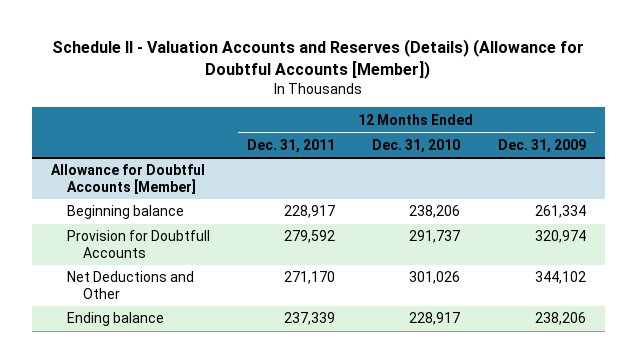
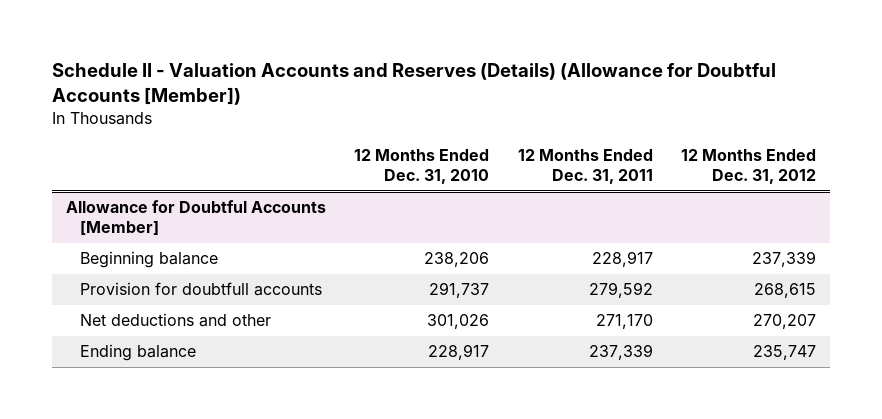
- | 12 Months Ended Dec. 31, 2011 | 12 Months Ended Dec. 31, 2010 | 12 Months Ended Dec. 31, 2009
+ | 12 Months Ended Dec. 31, 2010 | 12 Months Ended Dec. 31, 2011 | 12 Months Ended Dec. 31, 2012
@ Allowance for Doubtful Accounts [Member]
- Provision for Doubtfull Accounts | 279,592 | 291,737 | 320,974
- Net Deductions and Other | 271,170 | 301,026 | 344,102
+ Provision for doubtfull accounts | 291,737 | 279,592 | 268,615
+ Net deductions and other | 301,026 | 271,170 | 270,207

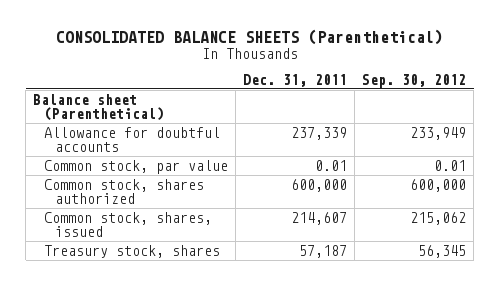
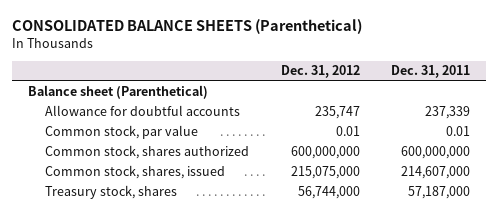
- | Dec. 31, 2011 | Sep. 30, 2012
+ | Dec. 31, 2012 | Dec. 31, 2011
- Common stock, shares authorized | 600,000 | 600,000
- Common stock, shares, issued | 214,607 | 215,062
- Treasury stock, shares | 57,187 | 56,345
+ Common stock, shares authorized | 600,000,000 | 600,000,000
+ Common stock, shares, issued | 215,075,000 | 214,607,000
+ Treasury stock, shares | 56,744,000 | 57,187,000

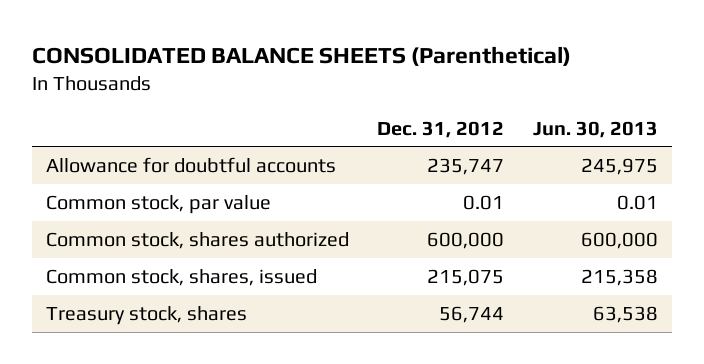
- | Dec. 31, 2012 | Dec. 31, 2011
+ | Dec. 31, 2012 | Jun. 30, 2013
- Balance sheet (Parenthetical)
- Common stock, shares authorized | 600,000,000 | 600,000,000
- Common stock, shares, issued | 215,075,000 | 214,607,000
- Treasury stock, shares | 56,744,000 | 57,187,000
+ Common stock, shares authorized | 600,000 | 600,000
+ Common stock, shares, issued | 215,075 | 215,358
+ Treasury stock, shares | 56,744 | 63,538

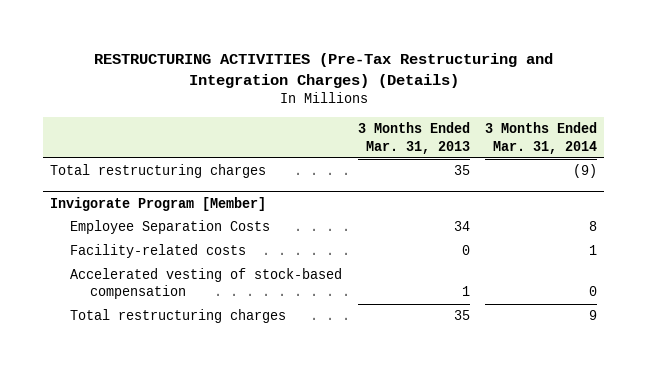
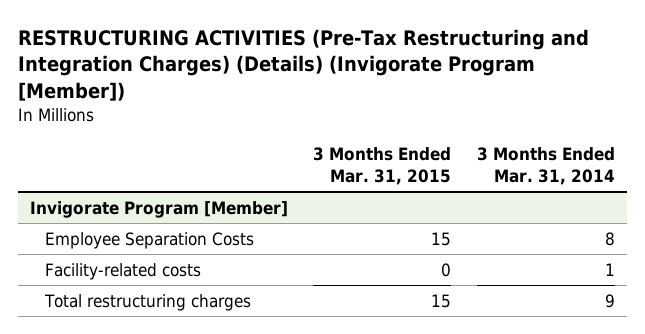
- RESTRUCTURING ACTIVITIES (Pre-Tax Restructuring and Integration Charges) (Details)
+ RESTRUCTURING ACTIVITIES (Pre-Tax Restructuring and Integration Charges) (Details) (Invigorate Program [Member])
- | 3 Months Ended Mar. 31, 2013 | 3 Months Ended Mar. 31, 2014
+ | 3 Months Ended Mar. 31, 2015 | 3 Months Ended Mar. 31, 2014
- Total restructuring charges | 35 | (9)
@ Invigorate Program [Member]
- Accelerated vesting of stock-based compensation | 1 | 0

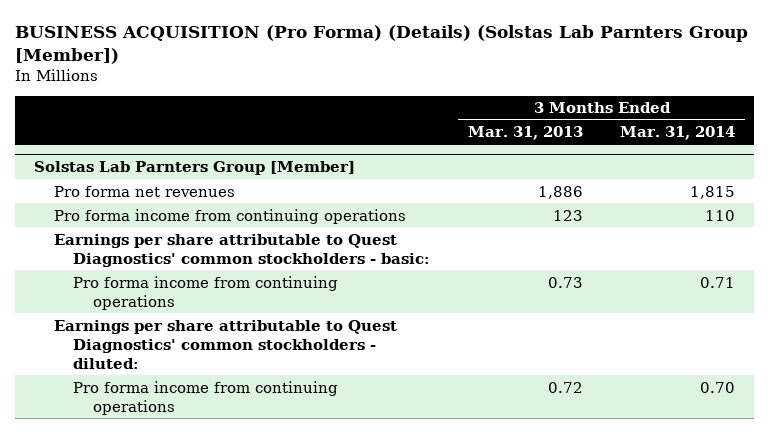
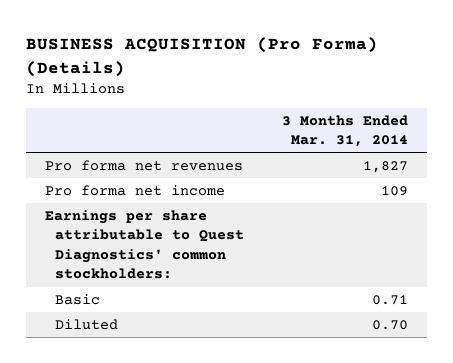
- BUSINESS ACQUISITION (Pro Forma) (Details) (Solstas Lab Parnters Group [Member])
+ BUSINESS ACQUISITION (Pro Forma) (Details)
- | 3 Months Ended Mar. 31, 2013 | 3 Months Ended Mar. 31, 2014
+ | 3 Months Ended Mar. 31, 2014
- Solstas Lab Parnters Group [Member]
- Pro forma net revenues | 1,886 | 1,815
- Pro forma income from continuing operations | 123 | 110
- Earnings per share attributable to Quest Diagnostics' common stockholders - basic:
- Pro forma income from continuing operations | 0.73 | 0.71
- Earnings per share attributable to Quest Diagnostics' common stockholders - diluted:
- Pro forma income from continuing operations | 0.72 | 0.70
+ Pro forma net revenues | 1,827
+ Pro forma net income | 109
+ Earnings per share attributable to Quest Diagnostics' common stockholders:
+ Basic | 0.71
+ Diluted | 0.70

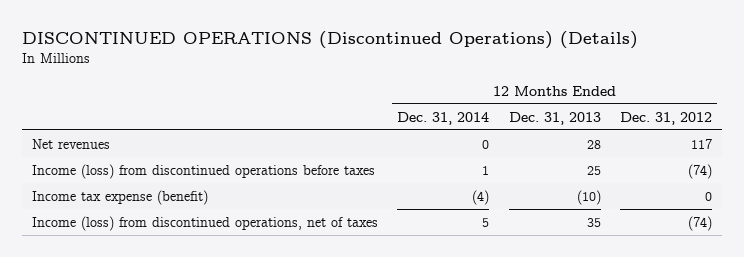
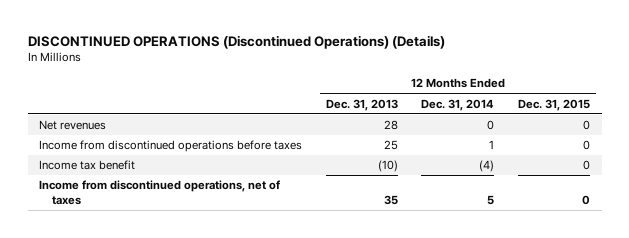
- | 12 Months Ended Dec. 31, 2014 | 12 Months Ended Dec. 31, 2013 | 12 Months Ended Dec. 31, 2012
+ | 12 Months Ended Dec. 31, 2013 | 12 Months Ended Dec. 31, 2014 | 12 Months Ended Dec. 31, 2015
- Income (loss) from discontinued operations before taxes | 1 | 25 | (74)
- Income tax expense (benefit) | (4) | (10) | 0
- Income (loss) from discontinued operations, net of taxes | 5 | 35 | (74)
+ Income from discontinued operations before taxes | 25 | 1 | 0
+ Income tax benefit | (10) | (4) | 0
+ Income from discontinued operations, net of taxes | 35 | 5 | 0

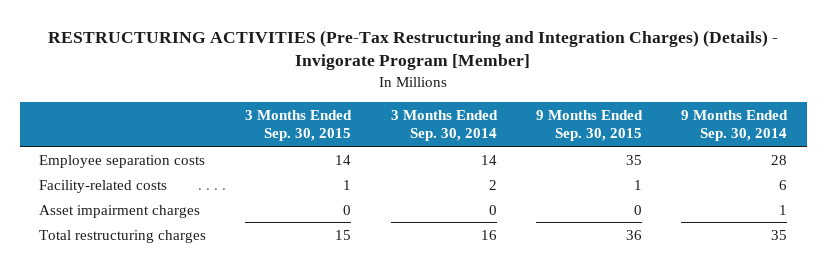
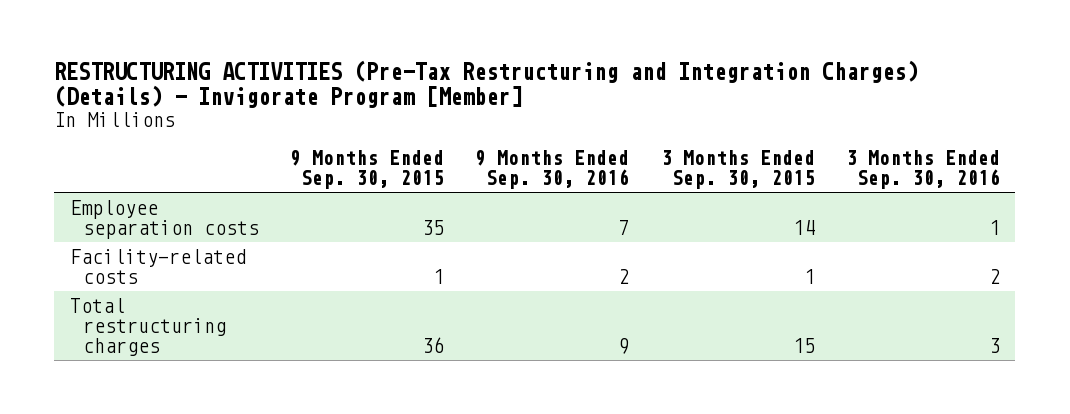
- | 3 Months Ended Sep. 30, 2015 | 3 Months Ended Sep. 30, 2014 | 9 Months Ended Sep. 30, 2015 | 9 Months Ended Sep. 30, 2014
+ | 9 Months Ended Sep. 30, 2015 | 9 Months Ended Sep. 30, 2016 | 3 Months Ended Sep. 30, 2015 | 3 Months Ended Sep. 30, 2016
- Asset impairment charges | 0 | 0 | 0 | 1

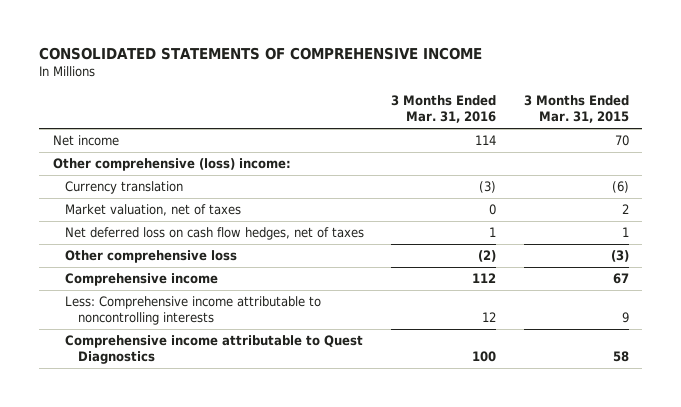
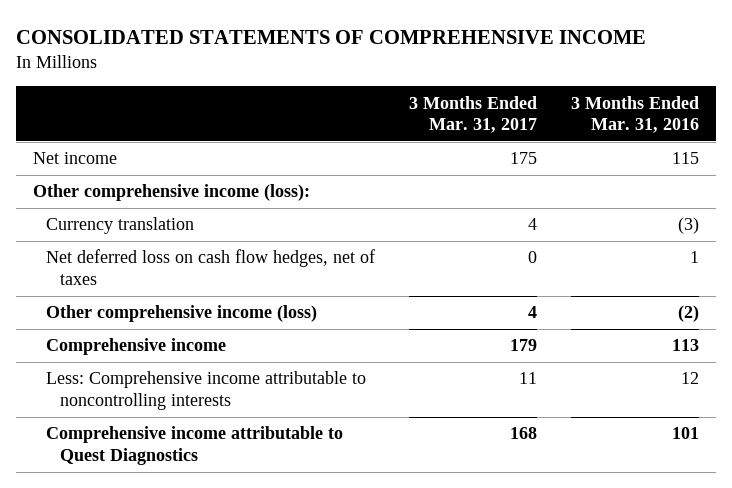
- | 3 Months Ended Mar. 31, 2016 | 3 Months Ended Mar. 31, 2015
+ | 3 Months Ended Mar. 31, 2017 | 3 Months Ended Mar. 31, 2016
- Net income | 114 | 70
- Other comprehensive (loss) income:
+ Net income | 175 | 115
+ Other comprehensive income (loss):
- Market valuation, net of taxes | 0 | 2
- Other comprehensive loss | (2) | (3)
- Comprehensive income | 112 | 67
+ Other comprehensive income (loss) | 4 | (2)
+ Comprehensive income | 179 | 113
- Comprehensive income attributable to Quest Diagnostics | 100 | 58
+ Comprehensive income attributable to Quest Diagnostics | 168 | 101

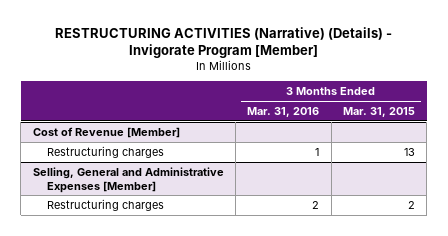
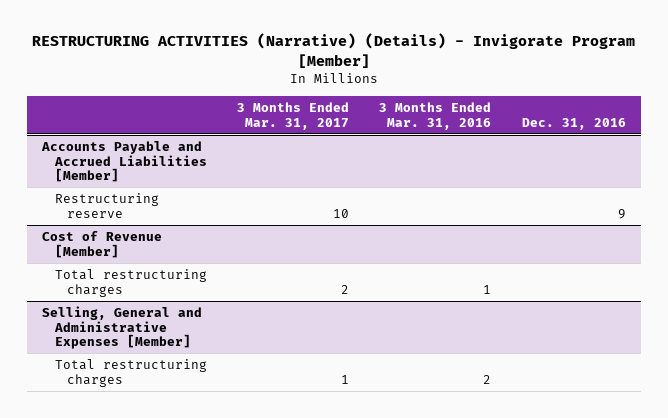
- | 3 Months Ended Mar. 31, 2016 | 3 Months Ended Mar. 31, 2015
+ | 3 Months Ended Mar. 31, 2017 | 3 Months Ended Mar. 31, 2016 | Dec. 31, 2016
+ Accounts Payable and Accrued Liabilities [Member]
+ Restructuring reserve | 10 | | 9
@ Cost of Revenue [Member]
- Restructuring charges | 1 | 13
+ Total restructuring charges | 2 | 1 |
@ Selling, General and Administrative Expenses [Member]
- Restructuring charges | 2 | 2
+ Total restructuring charges | 1 | 2 |

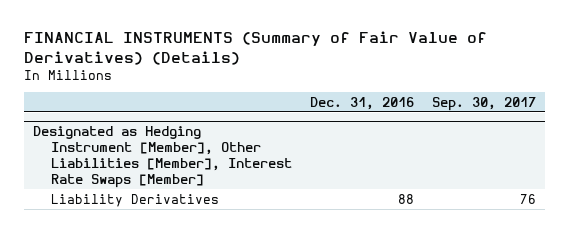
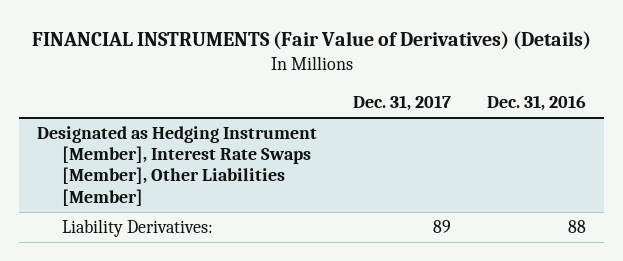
- FINANCIAL INSTRUMENTS (Summary of Fair Value of Derivatives) (Details)
+ FINANCIAL INSTRUMENTS (Fair Value of Derivatives) (Details)
- | Dec. 31, 2016 | Sep. 30, 2017
+ | Dec. 31, 2017 | Dec. 31, 2016
- Designated as Hedging Instrument [Member], Other Liabilities [Member], Interest Rate Swaps [Member]
- Liability Derivatives | 88 | 76
+ Designated as Hedging Instrument [Member], Interest Rate Swaps [Member], Other Liabilities [Member]
+ Liability Derivatives: | 89 | 88

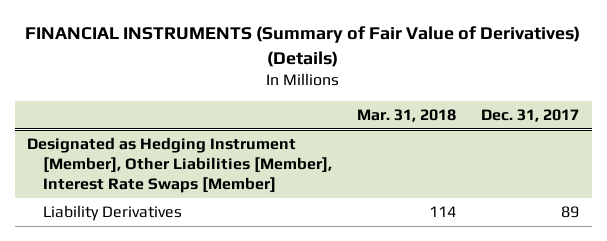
- FINANCIAL INSTRUMENTS (Fair Value of Derivatives) (Details)
+ FINANCIAL INSTRUMENTS (Summary of Fair Value of Derivatives) (Details)
- | Dec. 31, 2017 | Dec. 31, 2016
+ | Mar. 31, 2018 | Dec. 31, 2017
- Designated as Hedging Instrument [Member], Interest Rate Swaps [Member], Other Liabilities [Member]
- Liability Derivatives: | 89 | 88
+ Designated as Hedging Instrument [Member], Other Liabilities [Member], Interest Rate Swaps [Member]
+ Liability Derivatives | 114 | 89

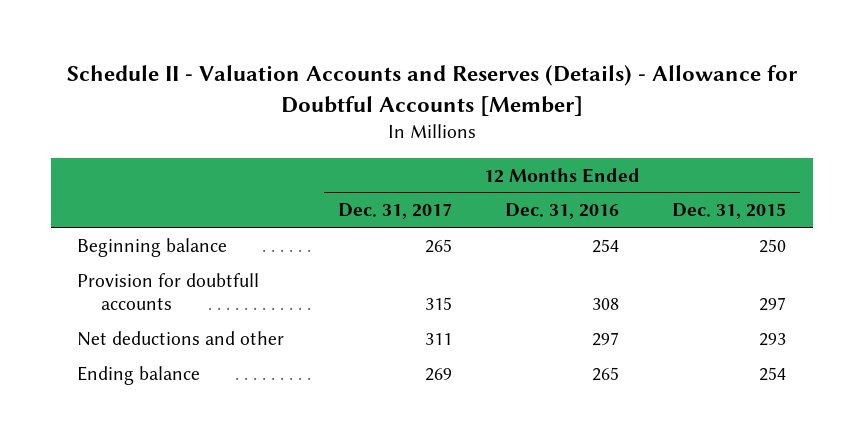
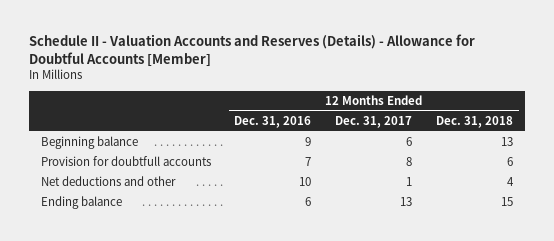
- | 12 Months Ended Dec. 31, 2017 | 12 Months Ended Dec. 31, 2016 | 12 Months Ended Dec. 31, 2015
+ | 12 Months Ended Dec. 31, 2016 | 12 Months Ended Dec. 31, 2017 | 12 Months Ended Dec. 31, 2018
- Beginning balance | 265 | 254 | 250
- Provision for doubtfull accounts | 315 | 308 | 297
- Net deductions and other | 311 | 297 | 293
- Ending balance | 269 | 265 | 254
+ Beginning balance | 9 | 6 | 13
+ Provision for doubtfull accounts | 7 | 8 | 6
+ Net deductions and other | 10 | 1 | 4
+ Ending balance | 6 | 13 | 15

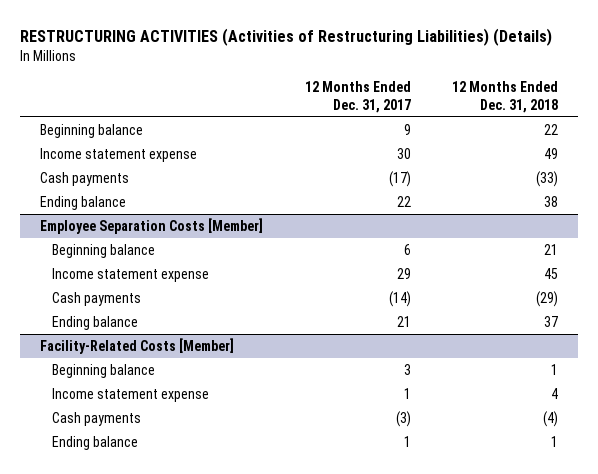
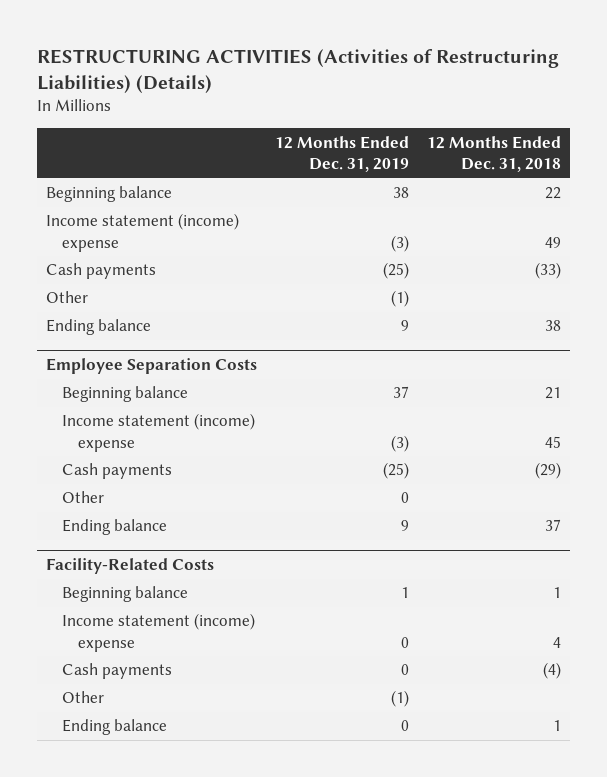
- | 12 Months Ended Dec. 31, 2017 | 12 Months Ended Dec. 31, 2018
+ | 12 Months Ended Dec. 31, 2019 | 12 Months Ended Dec. 31, 2018
- Income statement expense | 30 | 49
+ Income statement (income) expense | (3) | 49
+ Other | (1) |
- Employee Separation Costs [Member]
+ Employee Separation Costs
- Income statement expense | 29 | 45
+ Income statement (income) expense | (3) | 45
+ Other | 0 |
- Facility-Related Costs [Member]
+ Facility-Related Costs
- Income statement expense | 1 | 4
+ Income statement (income) expense | 0 | 4
+ Other | (1) |

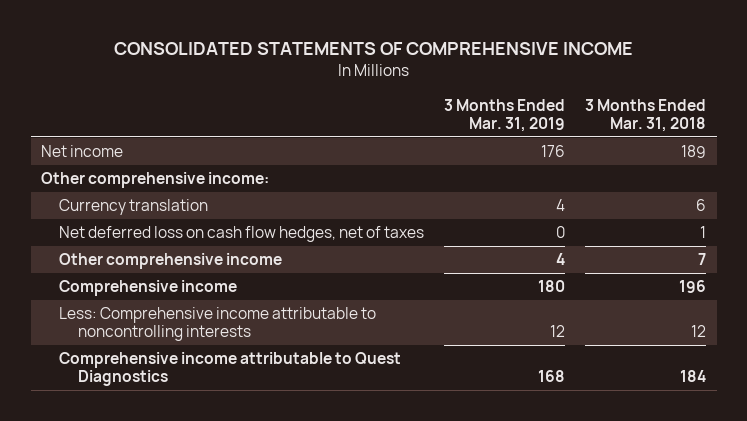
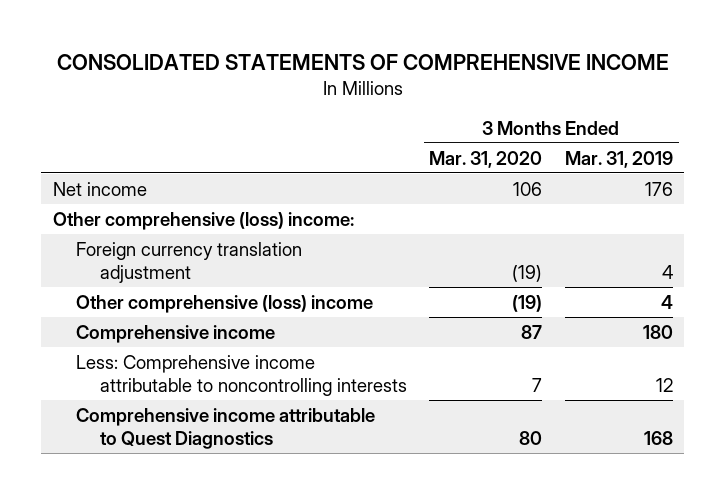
- | 3 Months Ended Mar. 31, 2019 | 3 Months Ended Mar. 31, 2018
+ | 3 Months Ended Mar. 31, 2020 | 3 Months Ended Mar. 31, 2019
- Other comprehensive income:
- Currency translation | 4 | 6
- Net deferred loss on cash flow hedges, net of taxes | 0 | 1
- Other comprehensive income | 4 | 7
+ Other comprehensive (loss) income:
+ Foreign currency translation adjustment | (19) | 4
+ Other comprehensive (loss) income | (19) | 4

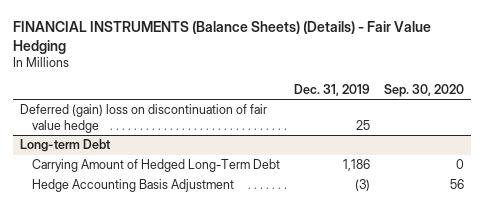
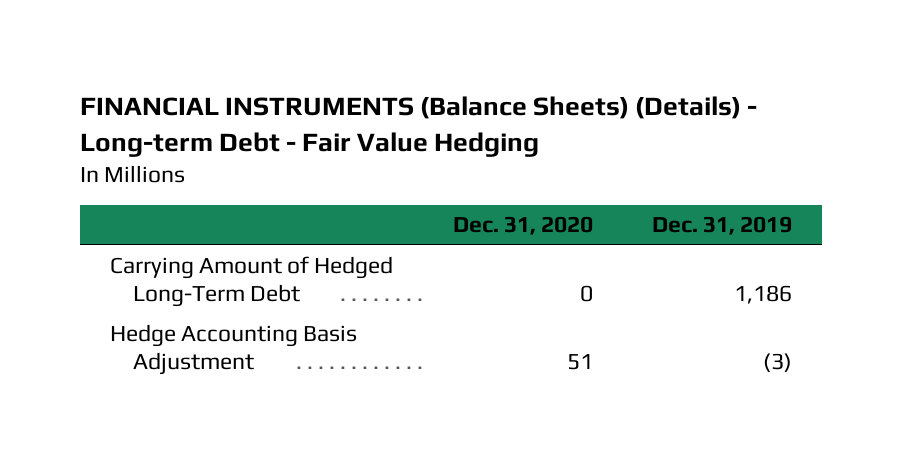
- FINANCIAL INSTRUMENTS (Balance Sheets) (Details) - Fair Value Hedging
+ FINANCIAL INSTRUMENTS (Balance Sheets) (Details) - Long-term Debt - Fair Value Hedging
- | Dec. 31, 2019 | Sep. 30, 2020
+ | Dec. 31, 2020 | Dec. 31, 2019
- Deferred (gain) loss on discontinuation of fair value hedge | 25 |
- Long-term Debt

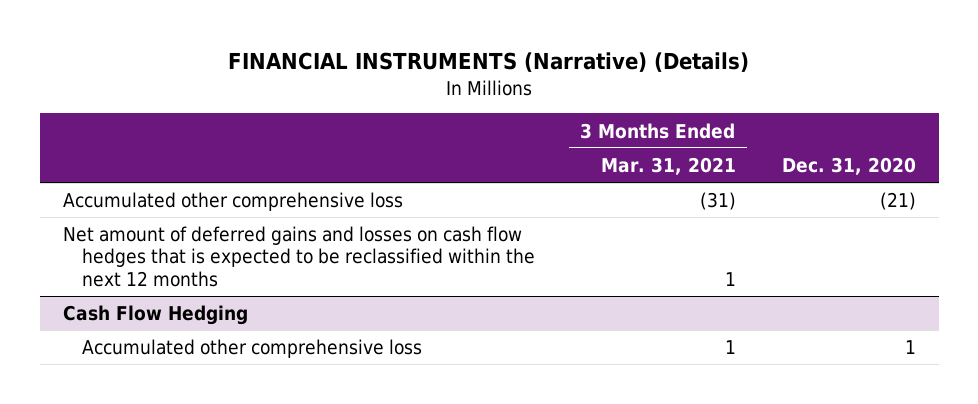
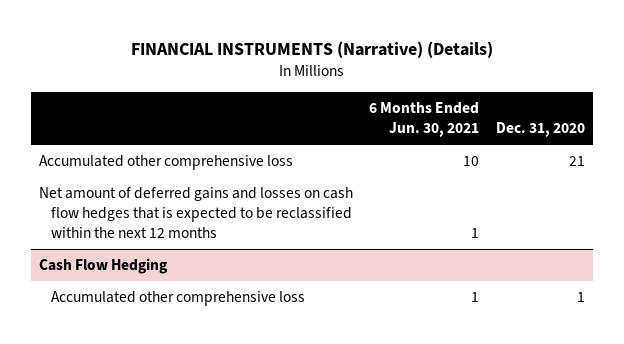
- | 3 Months Ended Mar. 31, 2021 | Dec. 31, 2020
+ | 6 Months Ended Jun. 30, 2021 | Dec. 31, 2020
- Accumulated other comprehensive loss | (31) | (21)
+ Accumulated other comprehensive loss | 10 | 21

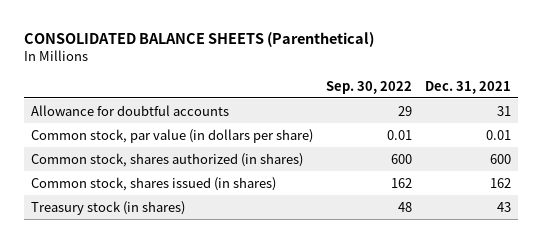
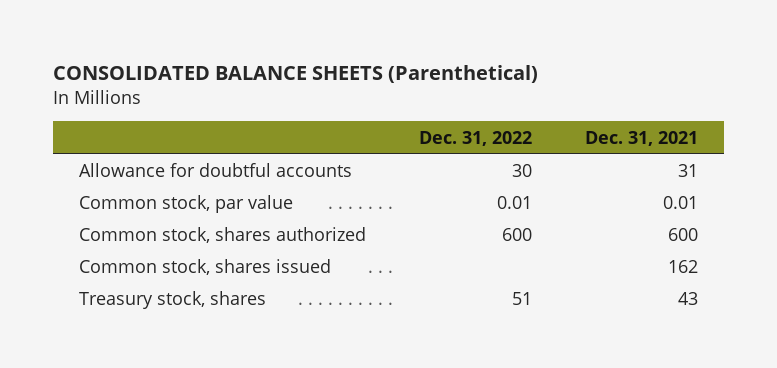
- | Sep. 30, 2022 | Dec. 31, 2021
+ | Dec. 31, 2022 | Dec. 31, 2021
- Common stock, par value (in dollars per share) | 0.01 | 0.01
- Common stock, shares authorized (in shares) | 600 | 600
- Common stock, shares issued (in shares) | 162 | 162
- Treasury stock (in shares) | 48 | 43
+ Common stock, par value | 0.01 | 0.01
+ Common stock, shares authorized | 600 | 600
+ Common stock, shares issued | | 162
+ Treasury stock, shares | 51 | 43

